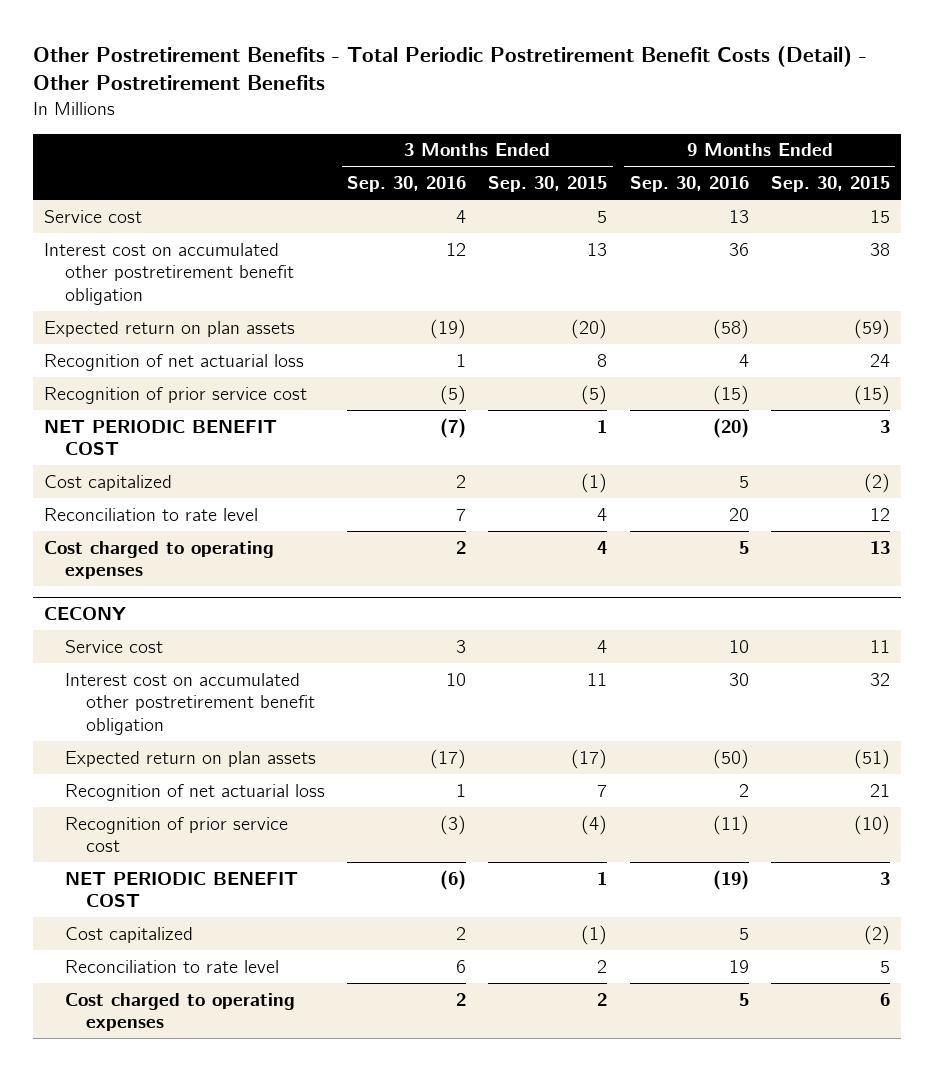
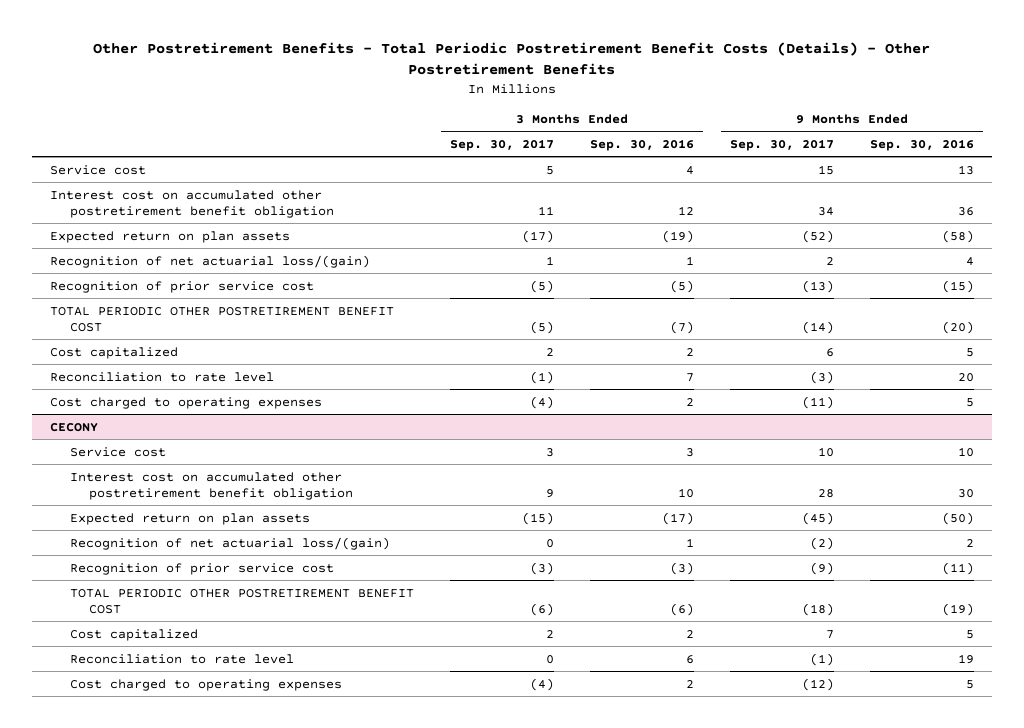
- Other Postretirement Benefits - Total Periodic Postretirement Benefit Costs (Detail) - Other Postretirement Benefits
+ Other Postretirement Benefits - Total Periodic Postretirement Benefit Costs (Details) - Other Postretirement Benefits
- | 3 Months Ended Sep. 30, 2016 | 3 Months Ended Sep. 30, 2015 | 9 Months Ended Sep. 30, 2016 | 9 Months Ended Sep. 30, 2015
+ | 3 Months Ended Sep. 30, 2017 | 3 Months Ended Sep. 30, 2016 | 9 Months Ended Sep. 30, 2017 | 9 Months Ended Sep. 30, 2016
- Recognition of net actuarial loss | 1 | 8 | 4 | 24
+ Recognition of net actuarial loss/(gain) | 1 | 1 | 2 | 4
- NET PERIODIC BENEFIT COST | (7) | 1 | (20) | 3
+ TOTAL PERIODIC OTHER POSTRETIREMENT BENEFIT COST | (5) | (7) | (14) | (20)
@ CECONY
- Recognition of net actuarial loss | 1 | 7 | 2 | 21
+ Recognition of net actuarial loss/(gain) | 0 | 1 | (2) | 2
- NET PERIODIC BENEFIT COST | (6) | 1 | (19) | 3
+ TOTAL PERIODIC OTHER POSTRETIREMENT BENEFIT COST | (6) | (6) | (18) | (19)

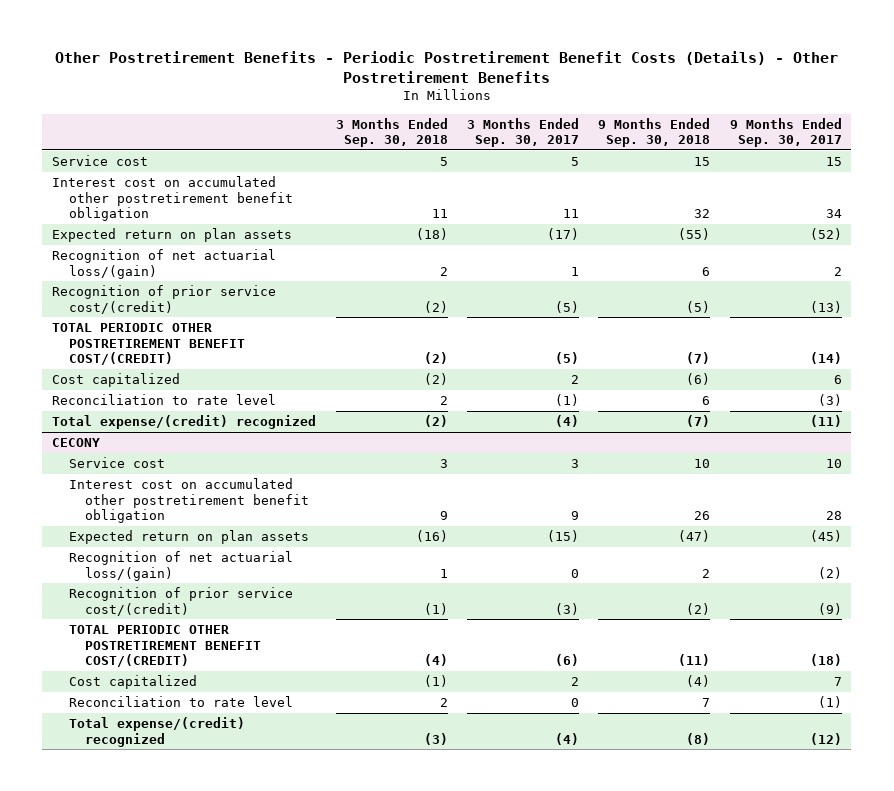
- Other Postretirement Benefits - Total Periodic Postretirement Benefit Costs (Details) - Other Postretirement Benefits
+ Other Postretirement Benefits - Periodic Postretirement Benefit Costs (Details) - Other Postretirement Benefits
- | 3 Months Ended Sep. 30, 2017 | 3 Months Ended Sep. 30, 2016 | 9 Months Ended Sep. 30, 2017 | 9 Months Ended Sep. 30, 2016
+ | 3 Months Ended Sep. 30, 2018 | 3 Months Ended Sep. 30, 2017 | 9 Months Ended Sep. 30, 2018 | 9 Months Ended Sep. 30, 2017
- Recognition of prior service cost | (5) | (5) | (13) | (15)
- TOTAL PERIODIC OTHER POSTRETIREMENT BENEFIT COST | (5) | (7) | (14) | (20)
+ Recognition of prior service cost/(credit) | (2) | (5) | (5) | (13)
+ TOTAL PERIODIC OTHER POSTRETIREMENT BENEFIT COST/(CREDIT) | (2) | (5) | (7) | (14)
- Cost charged to operating expenses | (4) | 2 | (11) | 5
+ Total expense/(credit) recognized | (2) | (4) | (7) | (11)
@ CECONY
- Recognition of prior service cost | (3) | (3) | (9) | (11)
- TOTAL PERIODIC OTHER POSTRETIREMENT BENEFIT COST | (6) | (6) | (18) | (19)
+ Recognition of prior service cost/(credit) | (1) | (3) | (2) | (9)
+ TOTAL PERIODIC OTHER POSTRETIREMENT BENEFIT COST/(CREDIT) | (4) | (6) | (11) | (18)
- Cost charged to operating expenses | (4) | 2 | (12) | 5
+ Total expense/(credit) recognized | (3) | (4) | (8) | (12)

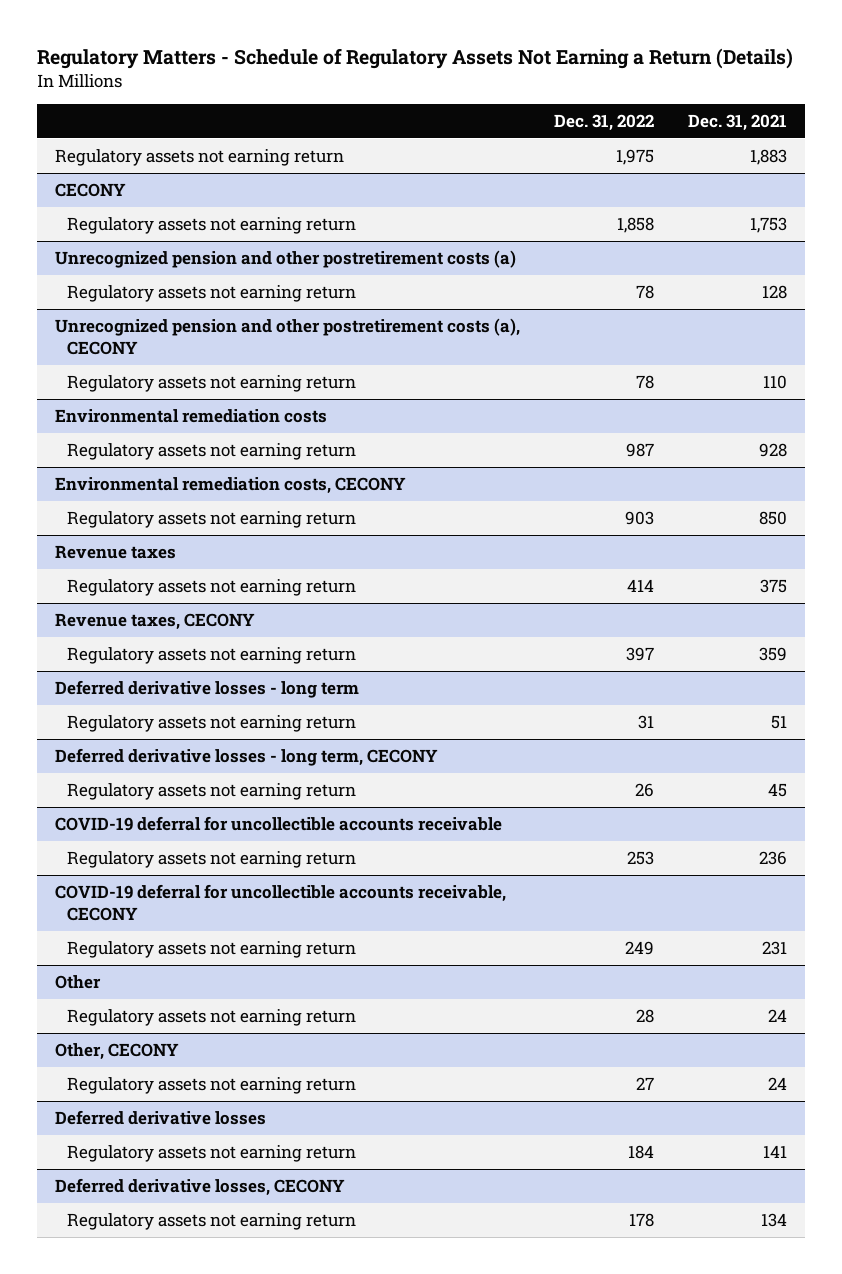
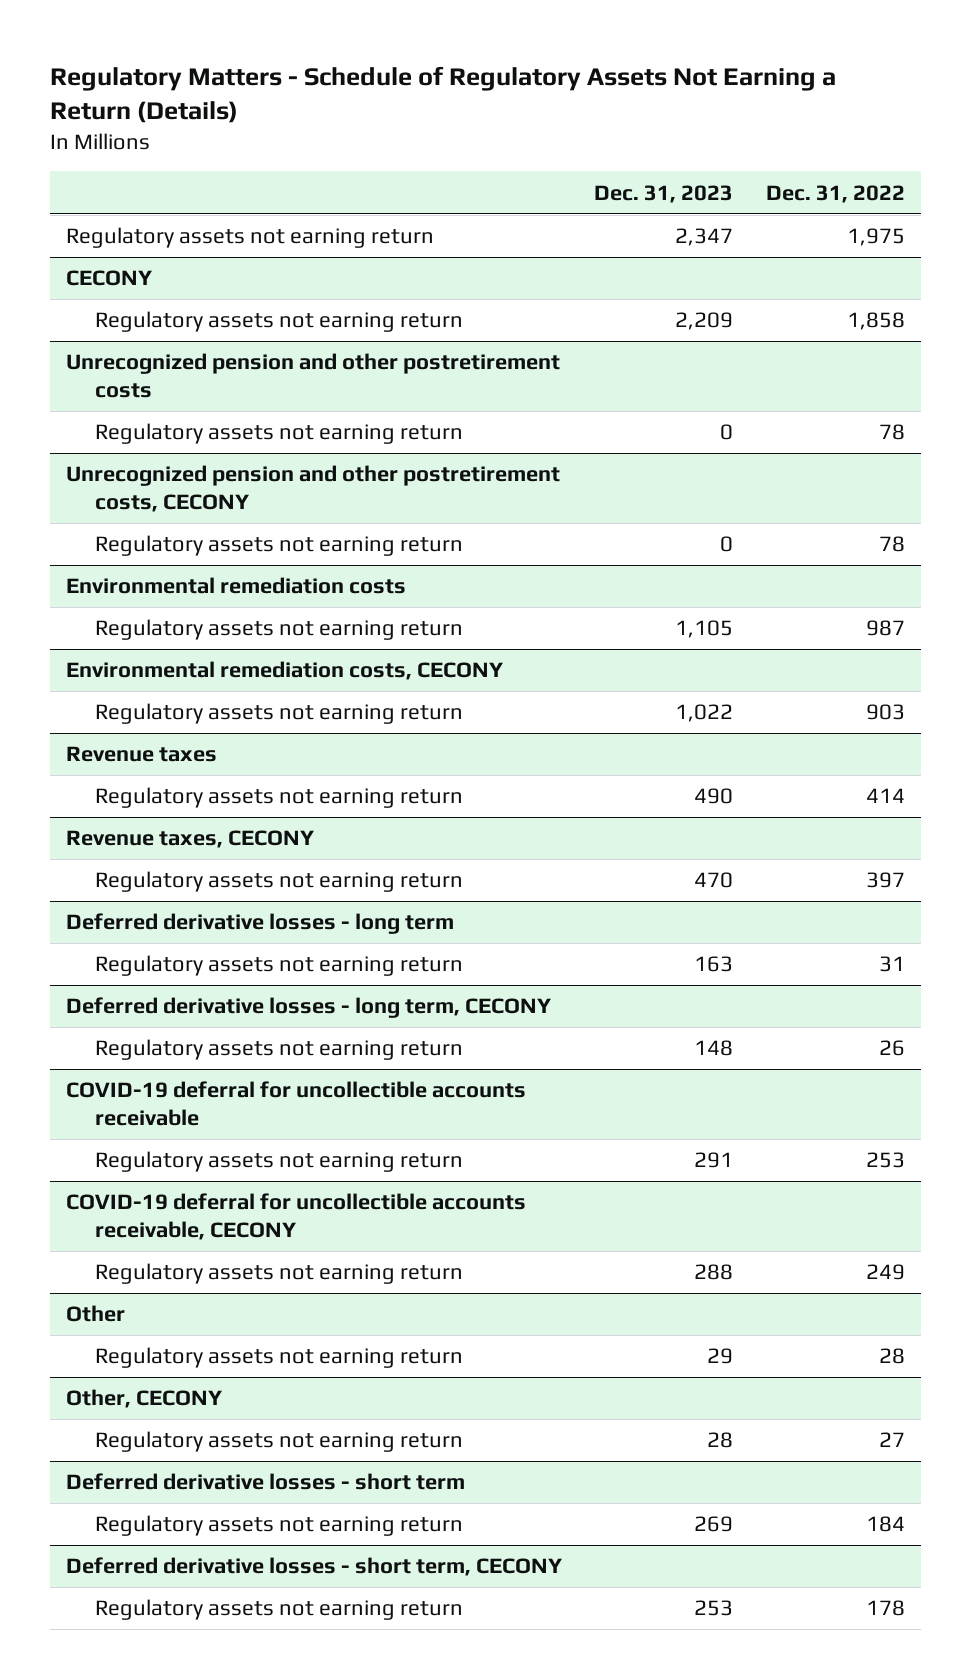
- | Dec. 31, 2022 | Dec. 31, 2021
+ | Dec. 31, 2023 | Dec. 31, 2022
- Unrecognized pension and other postretirement costs (a)
+ Unrecognized pension and other postretirement costs
- Unrecognized pension and other postretirement costs (a), CECONY
+ Unrecognized pension and other postretirement costs, CECONY
- Deferred derivative losses
+ Deferred derivative losses - short term
- Deferred derivative losses, CECONY
+ Deferred derivative losses - short term, CECONY

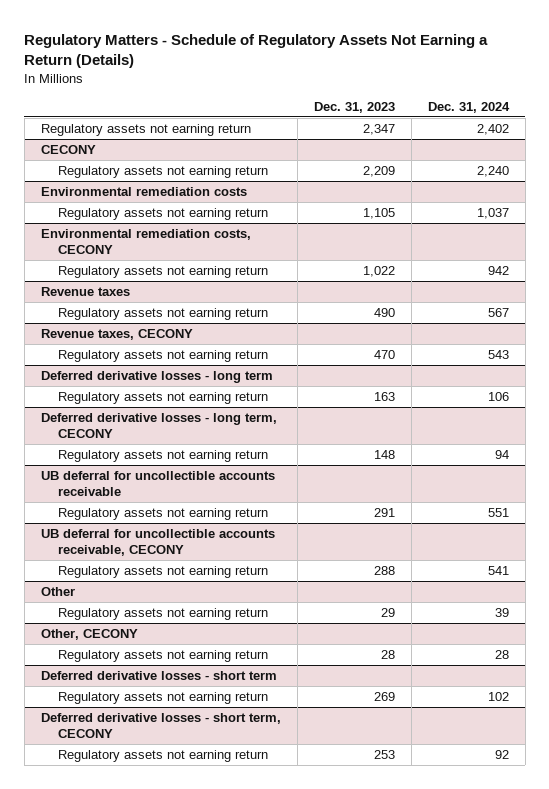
- | Dec. 31, 2023 | Dec. 31, 2022
+ | Dec. 31, 2023 | Dec. 31, 2024
- Unrecognized pension and other postretirement costs
- Regulatory assets not earning return | 0 | 78
- Unrecognized pension and other postretirement costs, CECONY
- Regulatory assets not earning return | 0 | 78
- COVID-19 deferral for uncollectible accounts receivable
+ UB deferral for uncollectible accounts receivable
- COVID-19 deferral for uncollectible accounts receivable, CECONY
+ UB deferral for uncollectible accounts receivable, CECONY

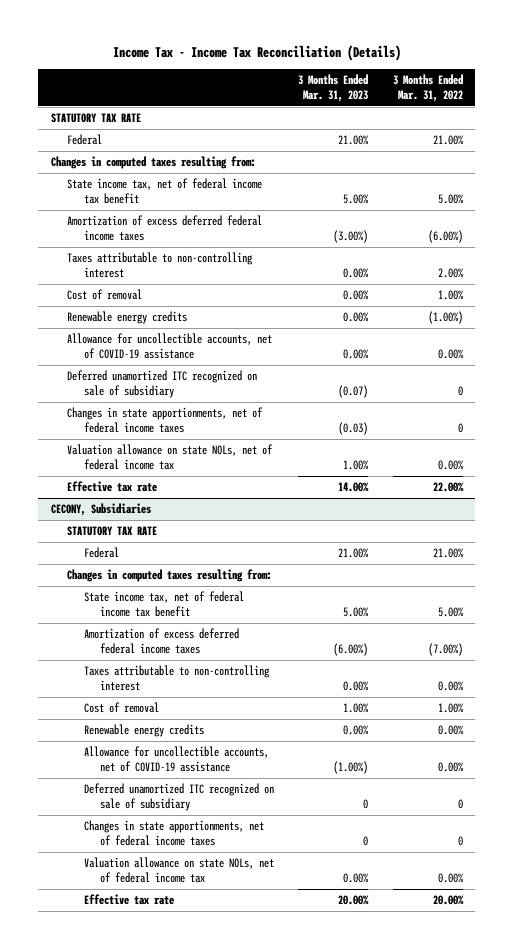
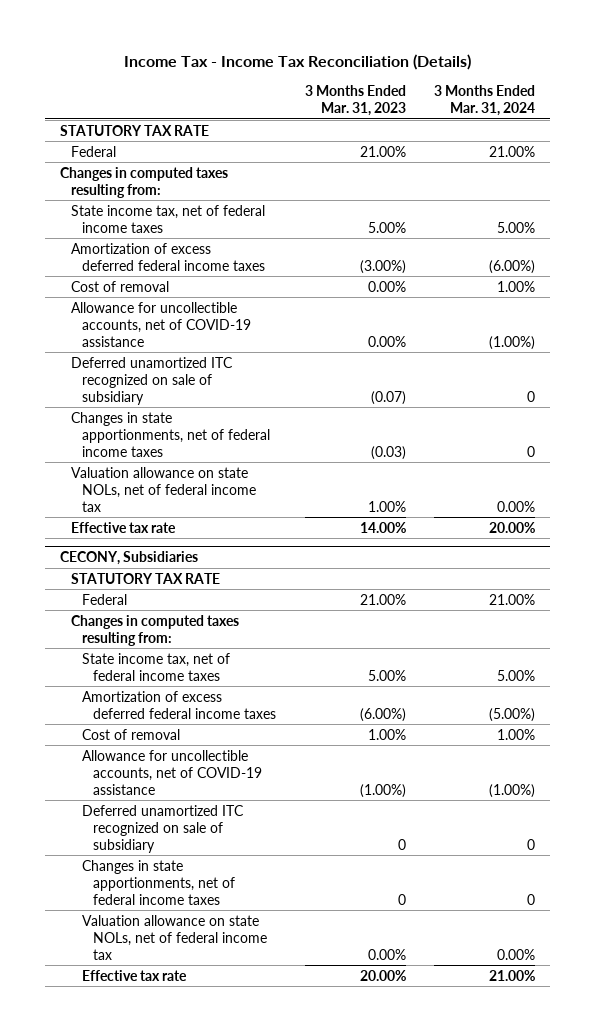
- | 3 Months Ended Mar. 31, 2023 | 3 Months Ended Mar. 31, 2022
+ | 3 Months Ended Mar. 31, 2023 | 3 Months Ended Mar. 31, 2024
- State income tax, net of federal income tax benefit | 5.00% | 5.00%
+ State income tax, net of federal income taxes | 5.00% | 5.00%
- Taxes attributable to non-controlling interest | 0.00% | 2.00%
- Renewable energy credits | 0.00% | (1.00%)
@ CECONY, Subsidiaries
- State income tax, net of federal income tax benefit | 5.00% | 5.00%
+ State income tax, net of federal income taxes | 5.00% | 5.00%
- Taxes attributable to non-controlling interest | 0.00% | 0.00%
- Renewable energy credits | 0.00% | 0.00%

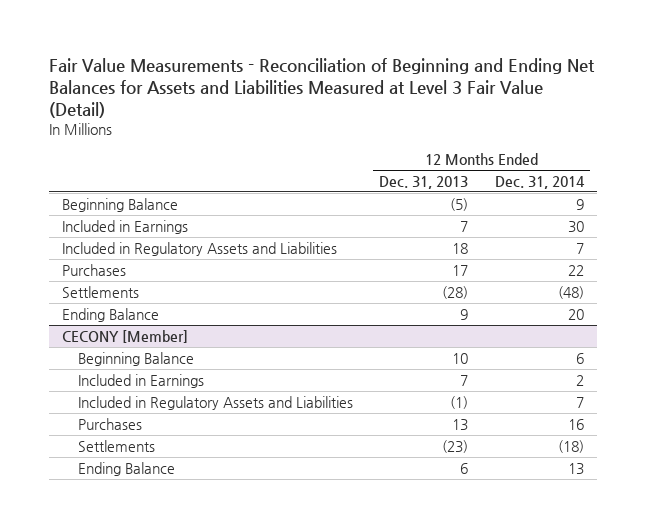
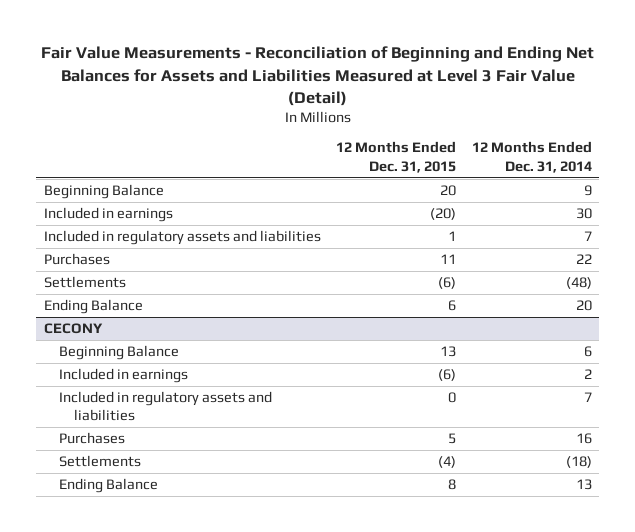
- | 12 Months Ended Dec. 31, 2013 | 12 Months Ended Dec. 31, 2014
+ | 12 Months Ended Dec. 31, 2015 | 12 Months Ended Dec. 31, 2014
- Included in Earnings | 7 | 30
- Included in Regulatory Assets and Liabilities | 18 | 7
+ Included in earnings | (20) | 30
+ Included in regulatory assets and liabilities | 1 | 7
- CECONY [Member]
+ CECONY
- Included in Earnings | 7 | 2
- Included in Regulatory Assets and Liabilities | (1) | 7
+ Included in earnings | (6) | 2
+ Included in regulatory assets and liabilities | 0 | 7

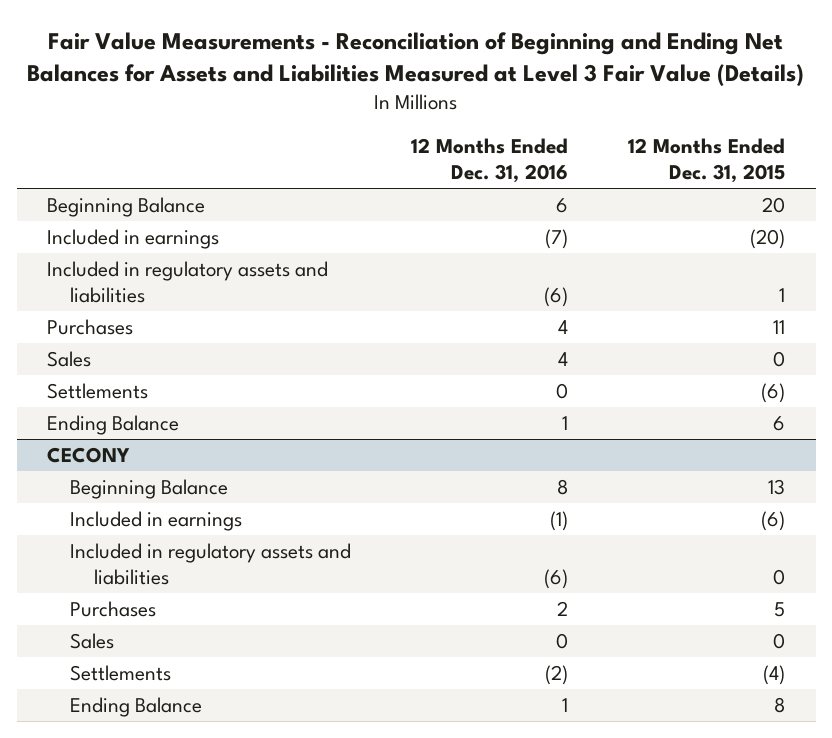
- Fair Value Measurements - Reconciliation of Beginning and Ending Net Balances for Assets and Liabilities Measured at Level 3 Fair Value (Detail)
+ Fair Value Measurements - Reconciliation of Beginning and Ending Net Balances for Assets and Liabilities Measured at Level 3 Fair Value (Details)
- | 12 Months Ended Dec. 31, 2015 | 12 Months Ended Dec. 31, 2014
+ | 12 Months Ended Dec. 31, 2016 | 12 Months Ended Dec. 31, 2015
+ Sales | 4 | 0
@ CECONY
+ Sales | 0 | 0

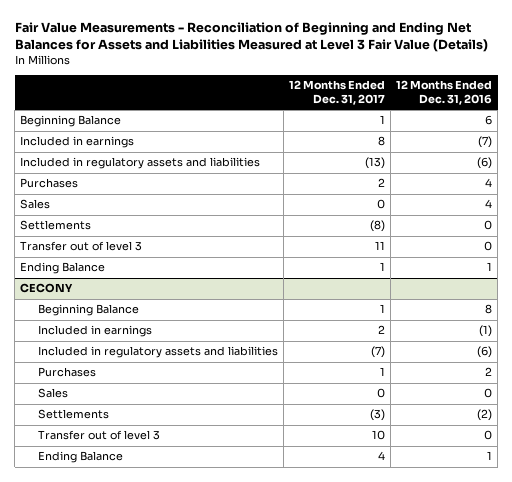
- | 12 Months Ended Dec. 31, 2016 | 12 Months Ended Dec. 31, 2015
+ | 12 Months Ended Dec. 31, 2017 | 12 Months Ended Dec. 31, 2016
+ Transfer out of level 3 | 11 | 0
@ CECONY
+ Transfer out of level 3 | 10 | 0

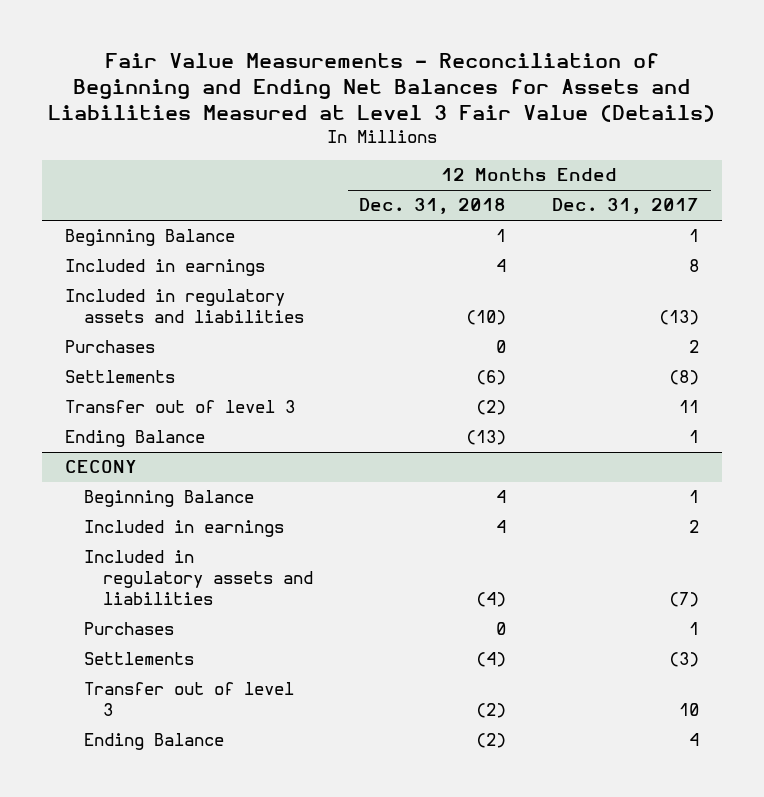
- | 12 Months Ended Dec. 31, 2017 | 12 Months Ended Dec. 31, 2016
+ | 12 Months Ended Dec. 31, 2018 | 12 Months Ended Dec. 31, 2017
- Sales | 0 | 4
@ CECONY
- Sales | 0 | 0

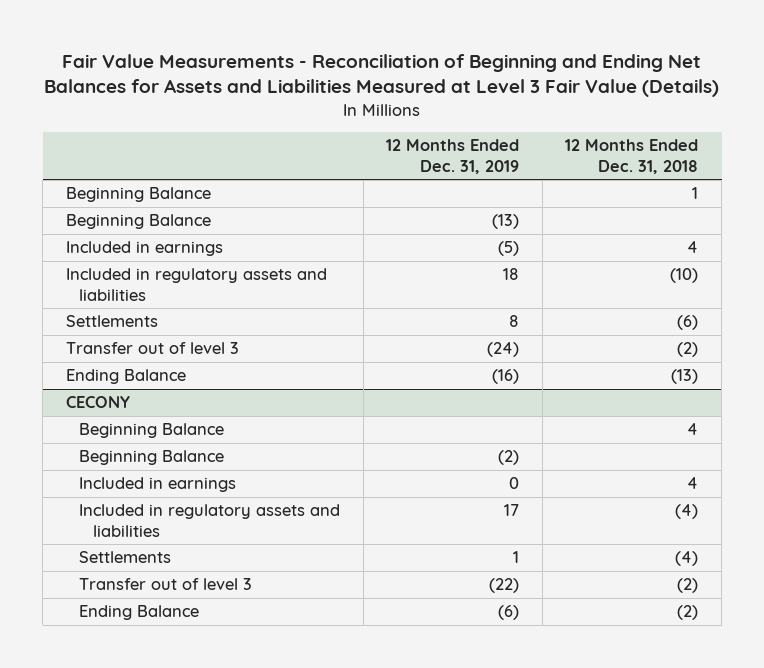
- | 12 Months Ended Dec. 31, 2018 | 12 Months Ended Dec. 31, 2017
+ | 12 Months Ended Dec. 31, 2019 | 12 Months Ended Dec. 31, 2018
+ Beginning Balance | (13) |
- Purchases | 0 | 2
@ CECONY
+ Beginning Balance | (2) |
- Purchases | 0 | 1

